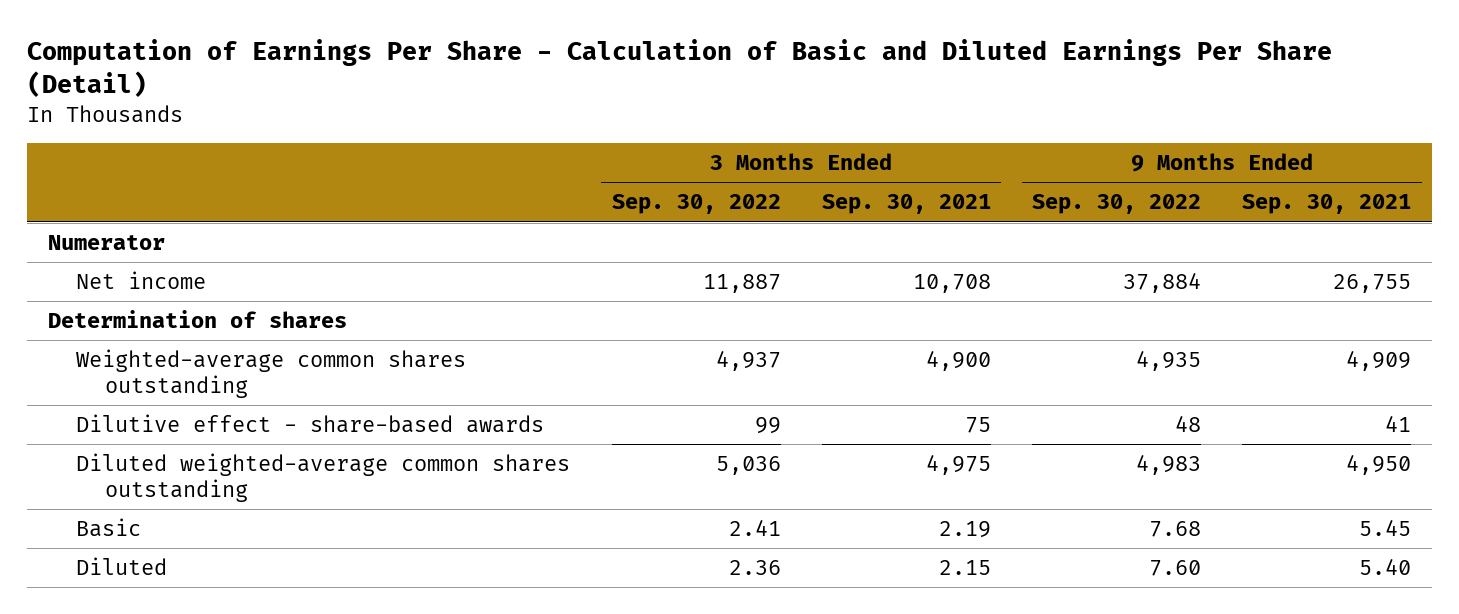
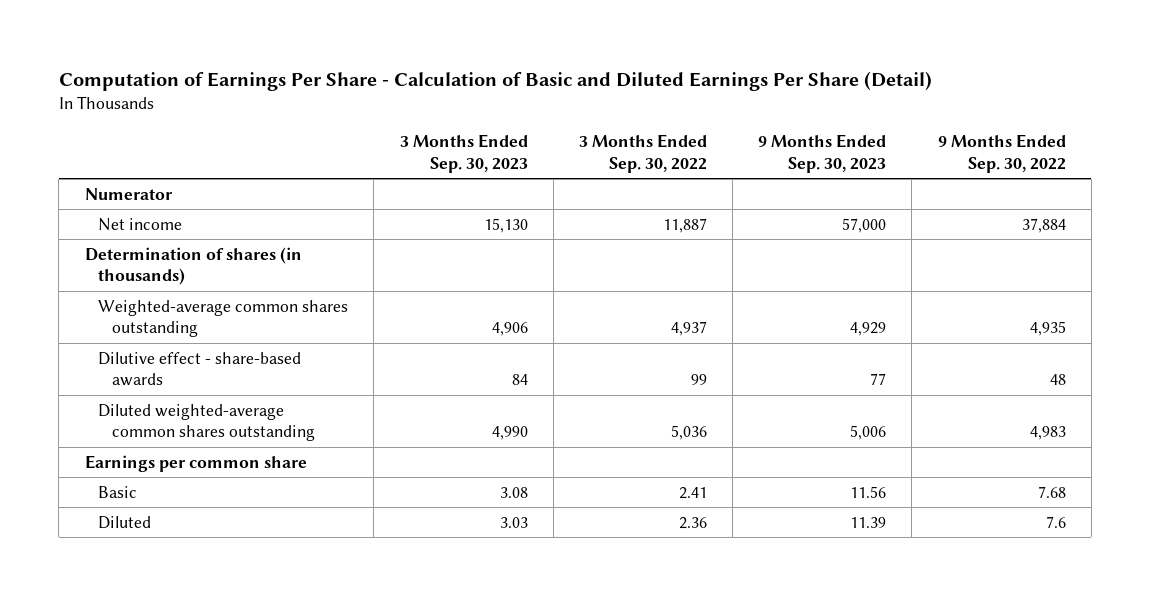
- | 3 Months Ended Sep. 30, 2022 | 3 Months Ended Sep. 30, 2021 | 9 Months Ended Sep. 30, 2022 | 9 Months Ended Sep. 30, 2021
+ | 3 Months Ended Sep. 30, 2023 | 3 Months Ended Sep. 30, 2022 | 9 Months Ended Sep. 30, 2023 | 9 Months Ended Sep. 30, 2022
- Determination of shares
+ Determination of shares (in thousands)
+ Earnings per common share
- Diluted | 2.36 | 2.15 | 7.60 | 5.40
+ Diluted | 3.03 | 2.36 | 11.39 | 7.6

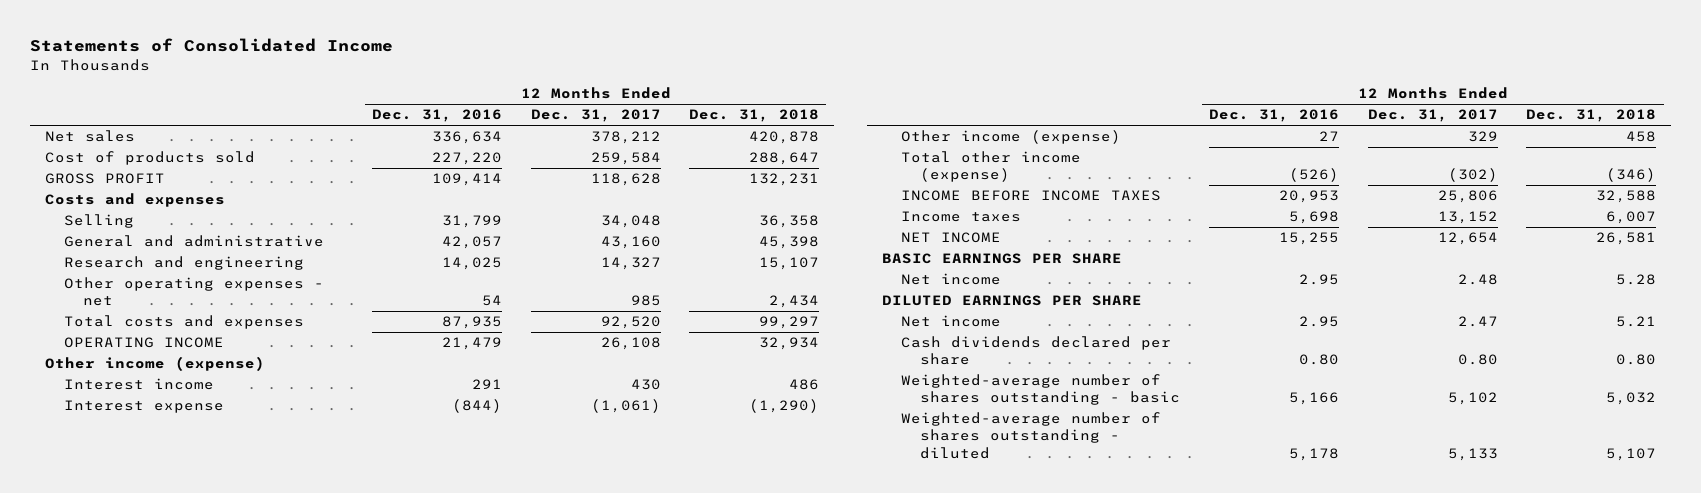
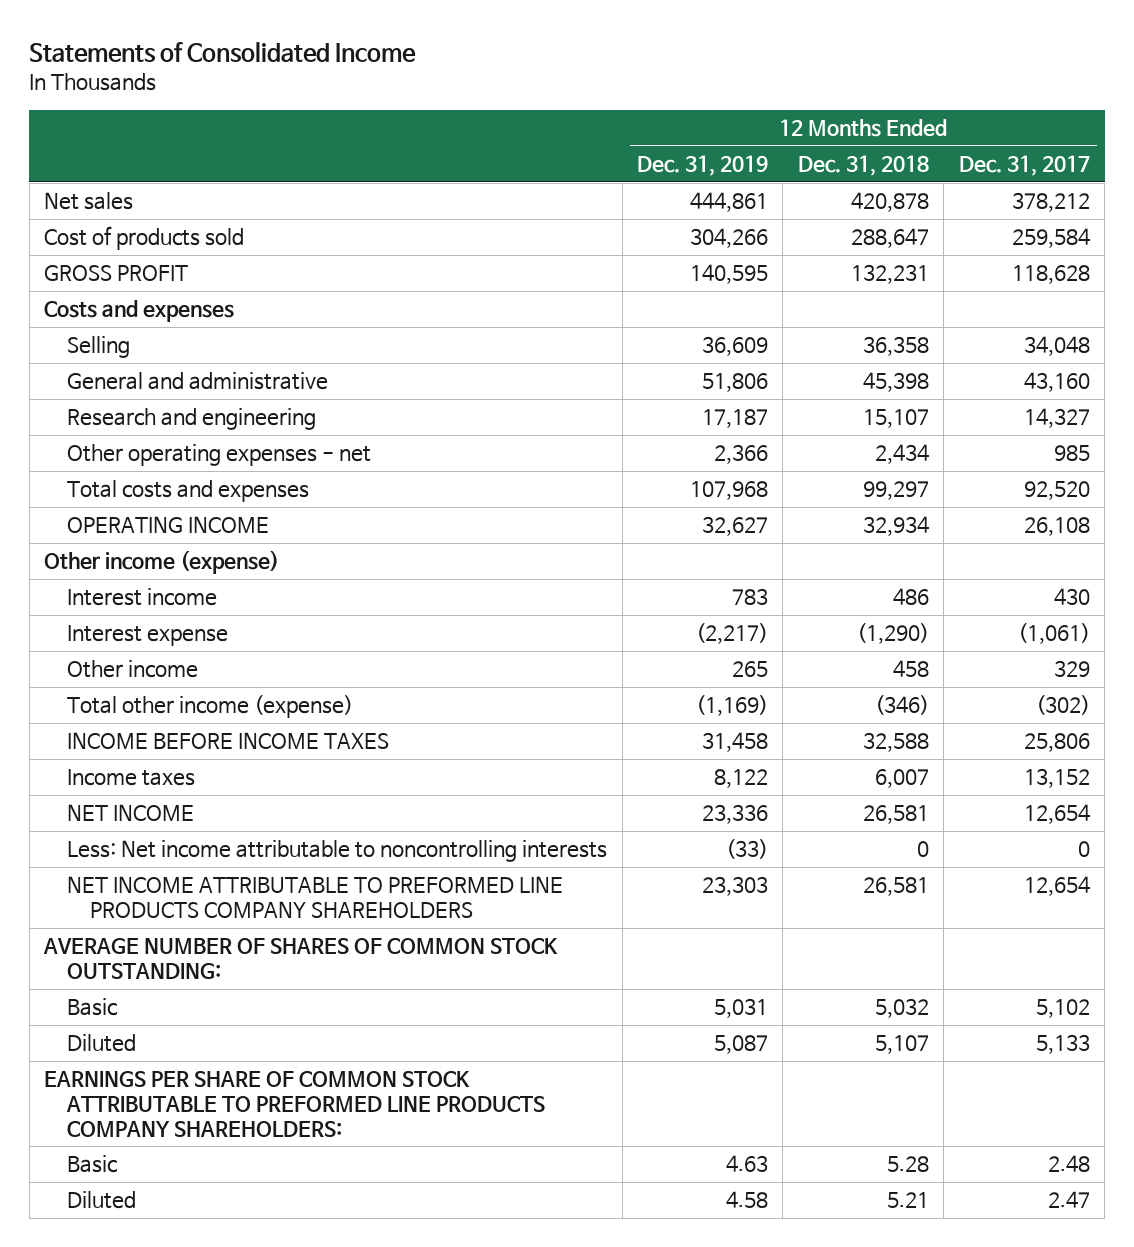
- | 12 Months Ended Dec. 31, 2016 | 12 Months Ended Dec. 31, 2017 | 12 Months Ended Dec. 31, 2018
+ | 12 Months Ended Dec. 31, 2019 | 12 Months Ended Dec. 31, 2018 | 12 Months Ended Dec. 31, 2017
- Other income (expense) | 27 | 329 | 458
+ Other income | 265 | 458 | 329
- BASIC EARNINGS PER SHARE
- Net income | 2.95 | 2.48 | 5.28
- DILUTED EARNINGS PER SHARE
- Net income | 2.95 | 2.47 | 5.21
- Cash dividends declared per share | 0.80 | 0.80 | 0.80
- Weighted-average number of shares outstanding - basic | 5,166 | 5,102 | 5,032
- Weighted-average number of shares outstanding - diluted | 5,178 | 5,133 | 5,107
+ Less: Net income attributable to noncontrolling interests | (33) | 0 | 0
+ NET INCOME ATTRIBUTABLE TO PREFORMED LINE PRODUCTS COMPANY SHAREHOLDERS | 23,303 | 26,581 | 12,654
+ AVERAGE NUMBER OF SHARES OF COMMON STOCK OUTSTANDING:
+ Basic | 5,031 | 5,032 | 5,102
+ Diluted | 5,087 | 5,107 | 5,133
+ EARNINGS PER SHARE OF COMMON STOCK ATTRIBUTABLE TO PREFORMED LINE PRODUCTS COMPANY SHAREHOLDERS:
+ Basic | 4.63 | 5.28 | 2.48
+ Diluted | 4.58 | 5.21 | 2.47

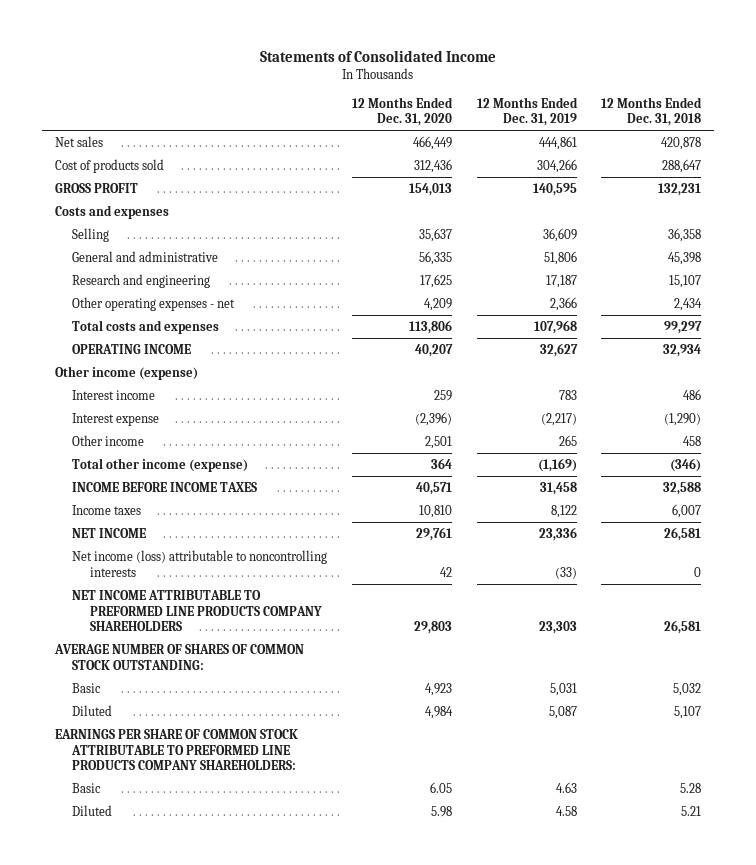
- | 12 Months Ended Dec. 31, 2019 | 12 Months Ended Dec. 31, 2018 | 12 Months Ended Dec. 31, 2017
+ | 12 Months Ended Dec. 31, 2020 | 12 Months Ended Dec. 31, 2019 | 12 Months Ended Dec. 31, 2018
- Less: Net income attributable to noncontrolling interests | (33) | 0 | 0
+ Net income (loss) attributable to noncontrolling interests | 42 | (33) | 0

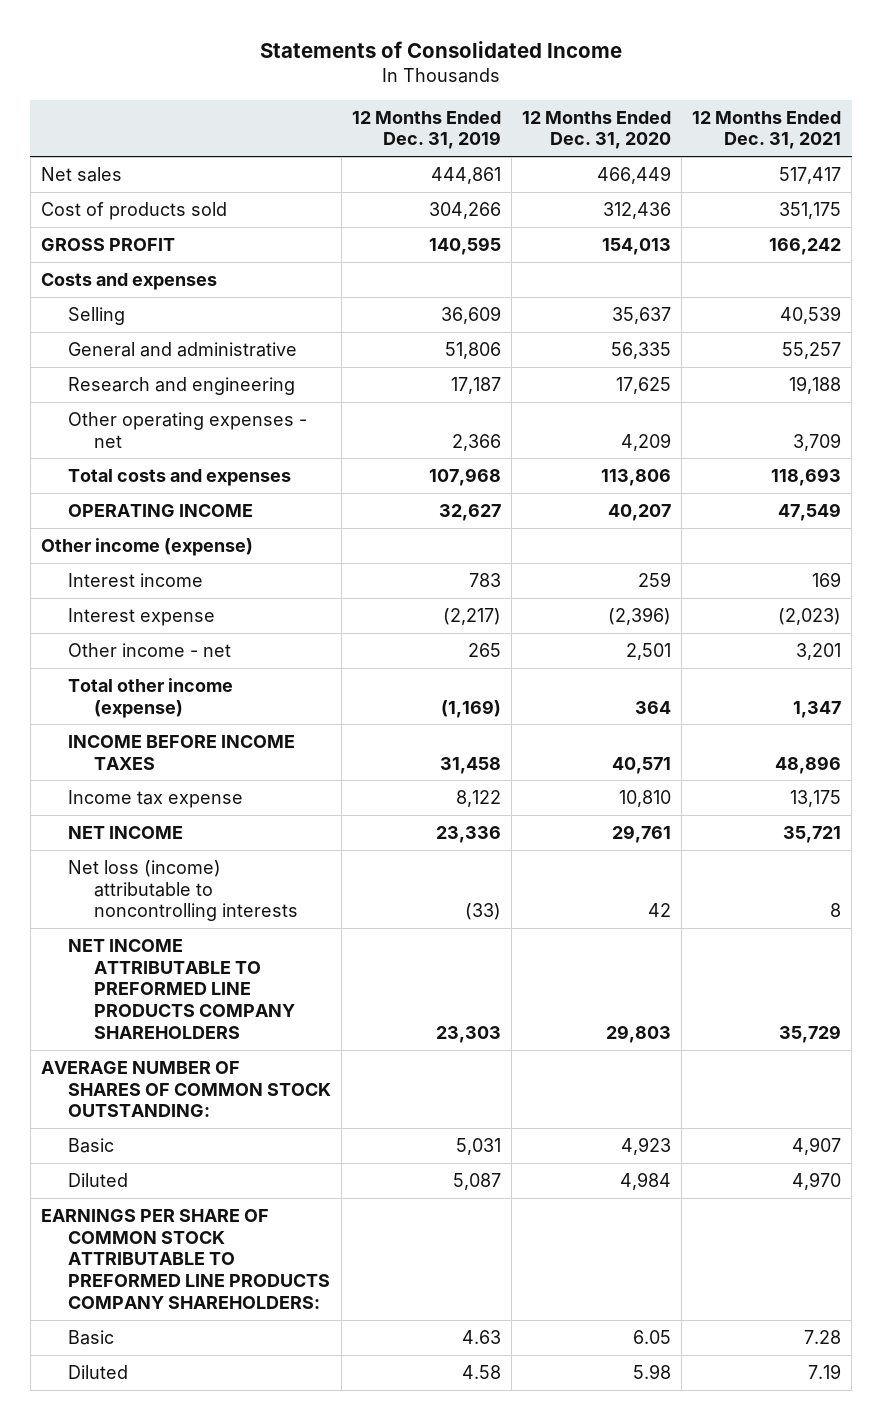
- | 12 Months Ended Dec. 31, 2020 | 12 Months Ended Dec. 31, 2019 | 12 Months Ended Dec. 31, 2018
+ | 12 Months Ended Dec. 31, 2019 | 12 Months Ended Dec. 31, 2020 | 12 Months Ended Dec. 31, 2021
- Other income | 2,501 | 265 | 458
+ Other income - net | 265 | 2,501 | 3,201
- Income taxes | 10,810 | 8,122 | 6,007
+ Income tax expense | 8,122 | 10,810 | 13,175
- Net income (loss) attributable to noncontrolling interests | 42 | (33) | 0
+ Net loss (income) attributable to noncontrolling interests | (33) | 42 | 8

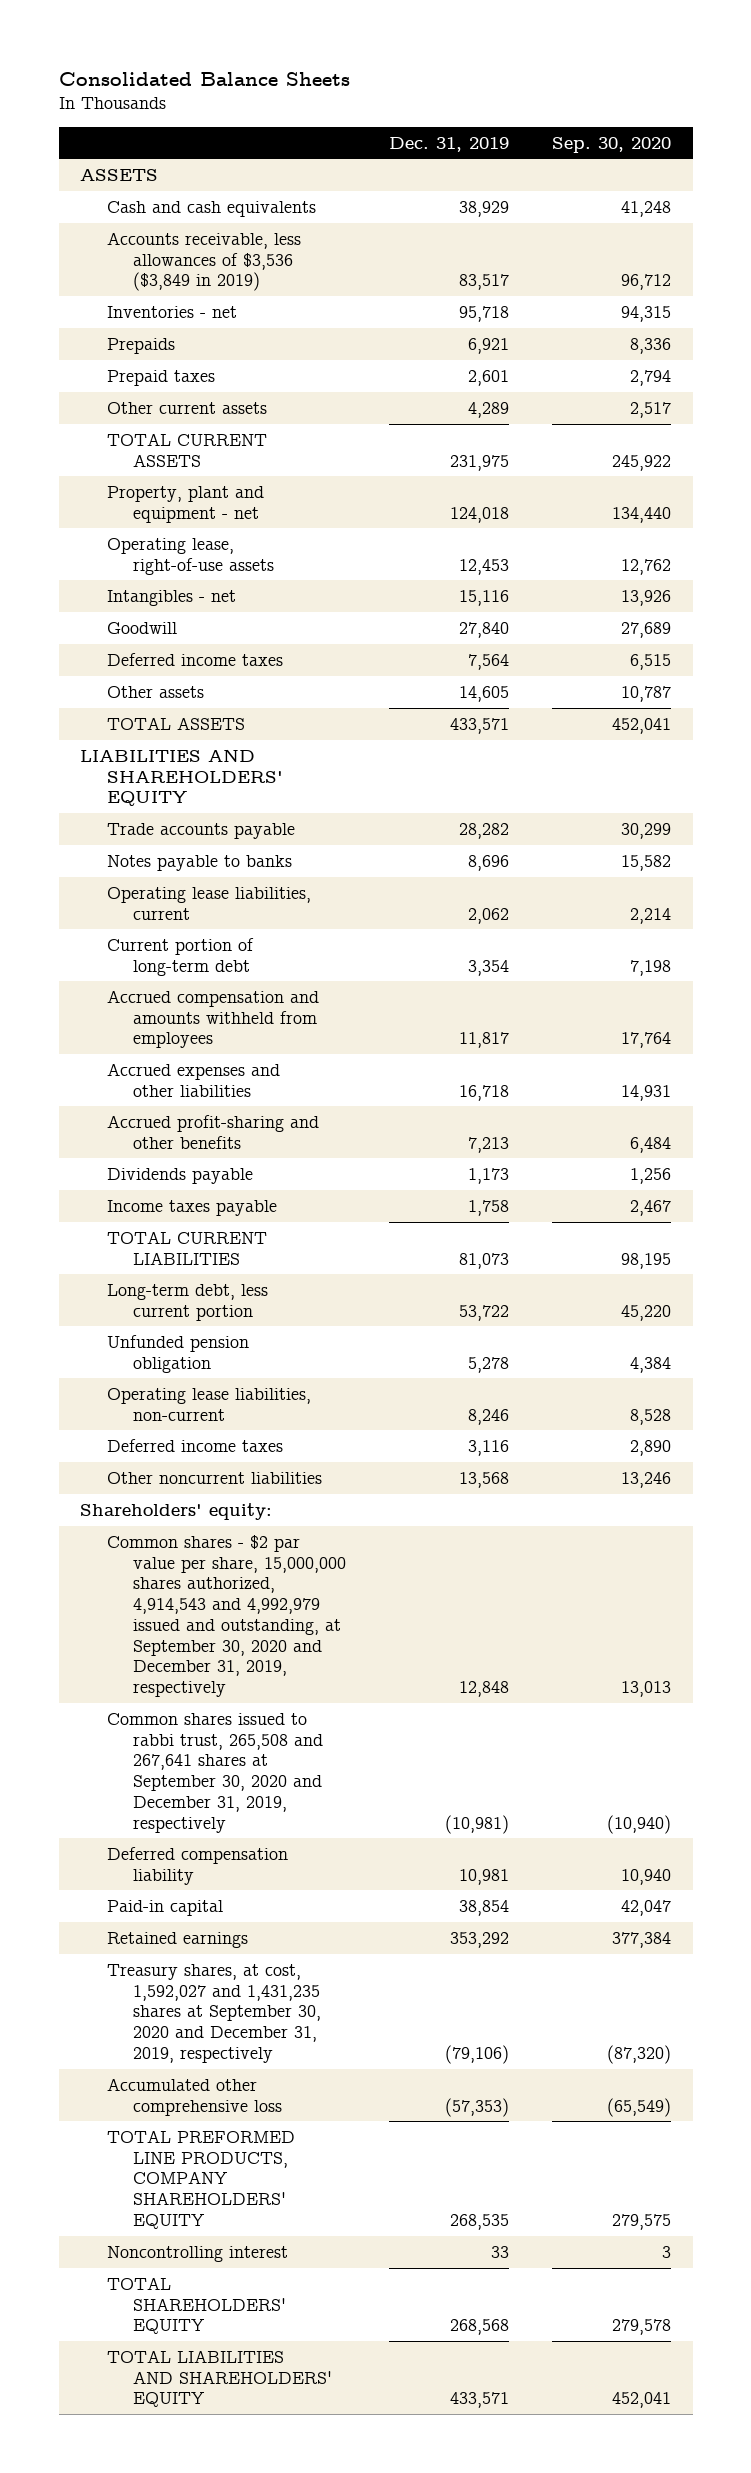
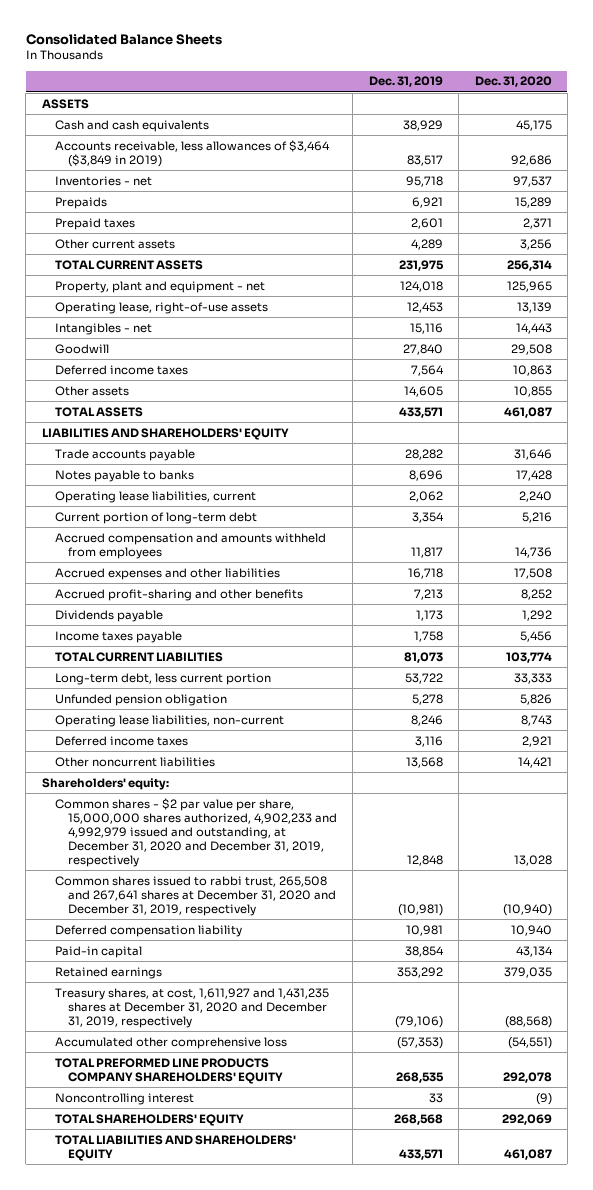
- | Dec. 31, 2019 | Sep. 30, 2020
+ | Dec. 31, 2019 | Dec. 31, 2020
- Accounts receivable, less allowances of $3,536 ($3,849 in 2019) | 83,517 | 96,712
+ Accounts receivable, less allowances of $3,464 ($3,849 in 2019) | 83,517 | 92,686
- Common shares - $2 par value per share, 15,000,000 shares authorized, 4,914,543 and 4,992,979 issued and outstanding, at September 30, 2020 and December 31, 2019, respectively | 12,848 | 13,013
- Common shares issued to rabbi trust, 265,508 and 267,641 shares at September 30, 2020 and December 31, 2019, respectively | (10,981) | (10,940)
+ Common shares - $2 par value per share, 15,000,000 shares authorized, 4,902,233 and 4,992,979 issued and outstanding, at December 31, 2020 and December 31, 2019, respectively | 12,848 | 13,028
+ Common shares issued to rabbi trust, 265,508 and 267,641 shares at December 31, 2020 and December 31, 2019, respectively | (10,981) | (10,940)
- Treasury shares, at cost, 1,592,027 and 1,431,235 shares at September 30, 2020 and December 31, 2019, respectively | (79,106) | (87,320)
+ Treasury shares, at cost, 1,611,927 and 1,431,235 shares at December 31, 2020 and December 31, 2019, respectively | (79,106) | (88,568)
- TOTAL PREFORMED LINE PRODUCTS, COMPANY SHAREHOLDERS' EQUITY | 268,535 | 279,575
+ TOTAL PREFORMED LINE PRODUCTS COMPANY SHAREHOLDERS' EQUITY | 268,535 | 292,078

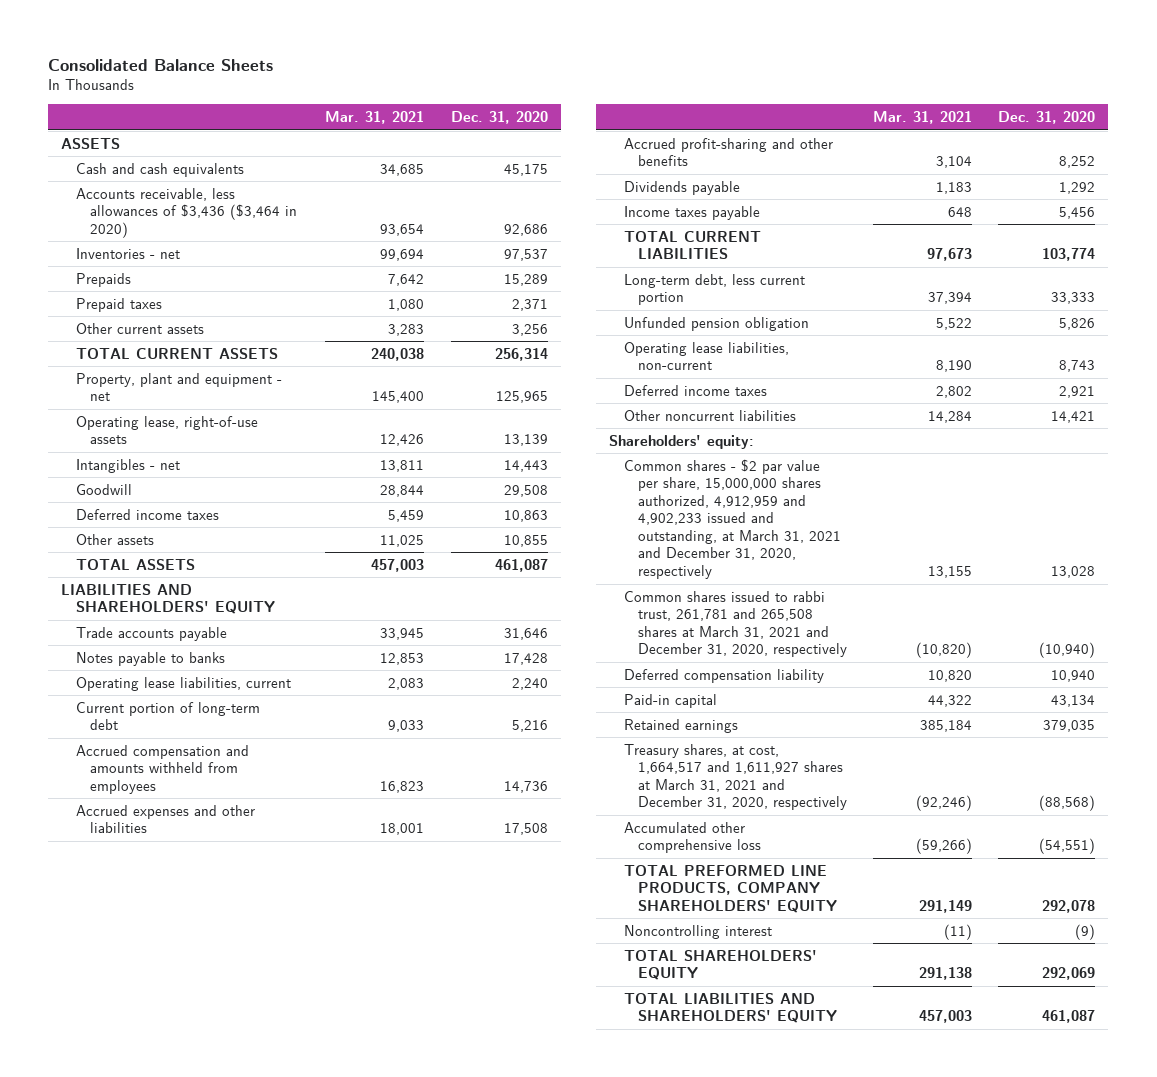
- | Dec. 31, 2019 | Dec. 31, 2020
+ | Mar. 31, 2021 | Dec. 31, 2020
- Accounts receivable, less allowances of $3,464 ($3,849 in 2019) | 83,517 | 92,686
+ Accounts receivable, less allowances of $3,436 ($3,464 in 2020) | 93,654 | 92,686
- Common shares - $2 par value per share, 15,000,000 shares authorized, 4,902,233 and 4,992,979 issued and outstanding, at December 31, 2020 and December 31, 2019, respectively | 12,848 | 13,028
- Common shares issued to rabbi trust, 265,508 and 267,641 shares at December 31, 2020 and December 31, 2019, respectively | (10,981) | (10,940)
+ Common shares - $2 par value per share, 15,000,000 shares authorized, 4,912,959 and 4,902,233 issued and outstanding, at March 31, 2021 and December 31, 2020, respectively | 13,155 | 13,028
+ Common shares issued to rabbi trust, 261,781 and 265,508 shares at March 31, 2021 and December 31, 2020, respectively | (10,820) | (10,940)
- Treasury shares, at cost, 1,611,927 and 1,431,235 shares at December 31, 2020 and December 31, 2019, respectively | (79,106) | (88,568)
+ Treasury shares, at cost, 1,664,517 and 1,611,927 shares at March 31, 2021 and December 31, 2020, respectively | (92,246) | (88,568)
- TOTAL PREFORMED LINE PRODUCTS COMPANY SHAREHOLDERS' EQUITY | 268,535 | 292,078
+ TOTAL PREFORMED LINE PRODUCTS, COMPANY SHAREHOLDERS' EQUITY | 291,149 | 292,078

